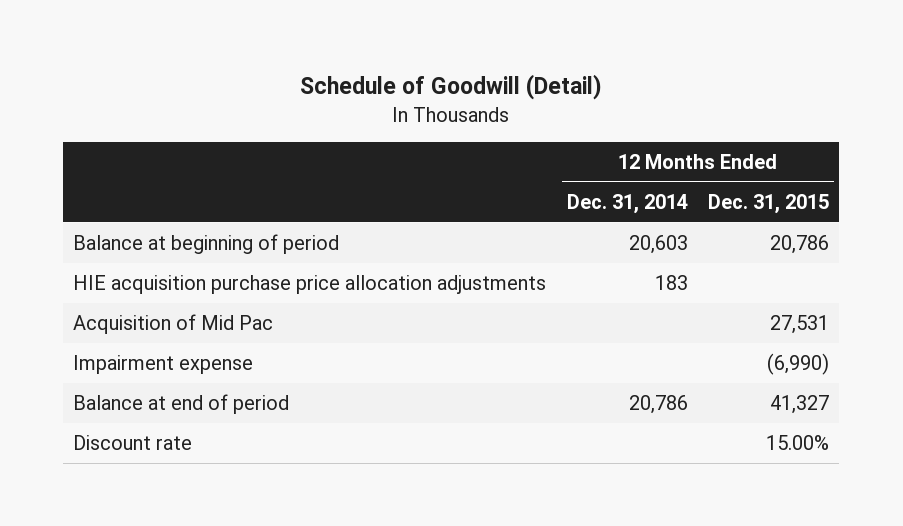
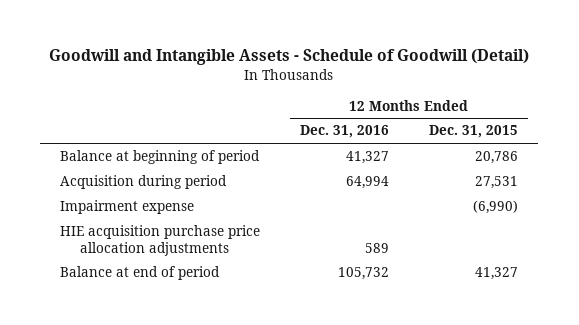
- Schedule of Goodwill (Detail)
+ Goodwill and Intangible Assets - Schedule of Goodwill (Detail)
- | 12 Months Ended Dec. 31, 2014 | 12 Months Ended Dec. 31, 2015
+ | 12 Months Ended Dec. 31, 2016 | 12 Months Ended Dec. 31, 2015
- Acquisition of Mid Pac | | 27,531
+ Acquisition during period | 64,994 | 27,531
moved down: HIE acquisition purchase price allocation adjustments | 589 |
- Discount rate | | 15.00%

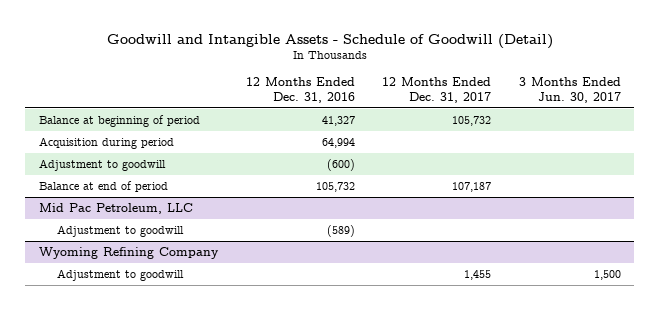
- | 12 Months Ended Dec. 31, 2016 | 12 Months Ended Dec. 31, 2015
+ | 12 Months Ended Dec. 31, 2016 | 12 Months Ended Dec. 31, 2017 | 3 Months Ended Jun. 30, 2017
- Impairment expense | | (6,990)
- HIE acquisition purchase price allocation adjustments | 589 |
+ Adjustment to goodwill | (600) | |
+ Mid Pac Petroleum, LLC
+ Adjustment to goodwill | (589) | |
+ Wyoming Refining Company
+ Adjustment to goodwill | | 1,455 | 1,500

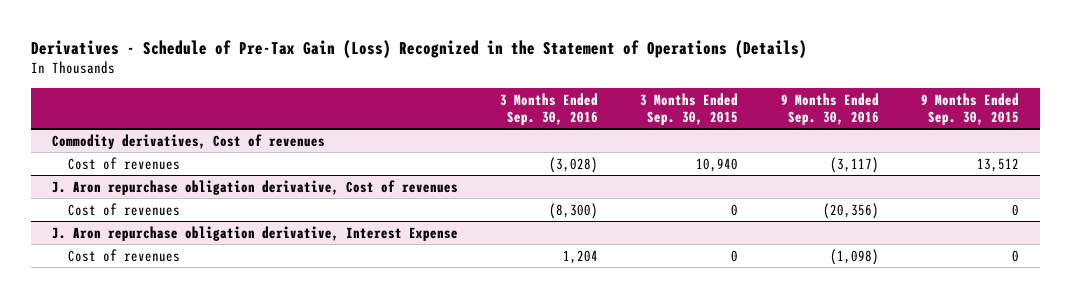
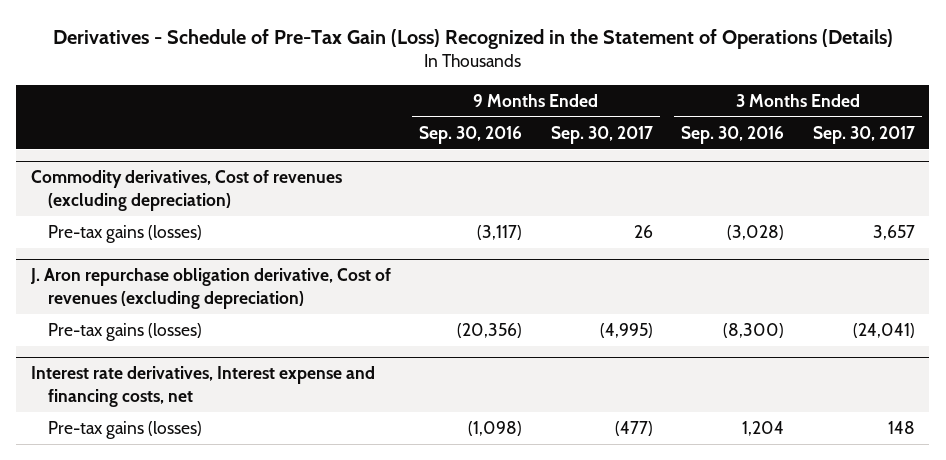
- | 3 Months Ended Sep. 30, 2016 | 3 Months Ended Sep. 30, 2015 | 9 Months Ended Sep. 30, 2016 | 9 Months Ended Sep. 30, 2015
+ | 9 Months Ended Sep. 30, 2016 | 9 Months Ended Sep. 30, 2017 | 3 Months Ended Sep. 30, 2016 | 3 Months Ended Sep. 30, 2017
- Commodity derivatives, Cost of revenues
- Cost of revenues | (3,028) | 10,940 | (3,117) | 13,512
- J. Aron repurchase obligation derivative, Cost of revenues
- Cost of revenues | (8,300) | 0 | (20,356) | 0
- J. Aron repurchase obligation derivative, Interest Expense
- Cost of revenues | 1,204 | 0 | (1,098) | 0
+ Commodity derivatives, Cost of revenues (excluding depreciation)
+ Pre-tax gains (losses) | (3,117) | 26 | (3,028) | 3,657
+ J. Aron repurchase obligation derivative, Cost of revenues (excluding depreciation)
+ Pre-tax gains (losses) | (20,356) | (4,995) | (8,300) | (24,041)
+ Interest rate derivatives, Interest expense and financing costs, net
+ Pre-tax gains (losses) | (1,098) | (477) | 1,204 | 148

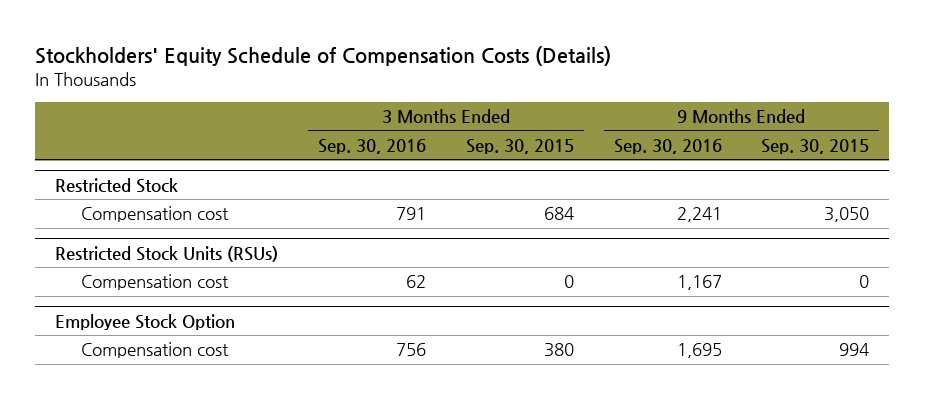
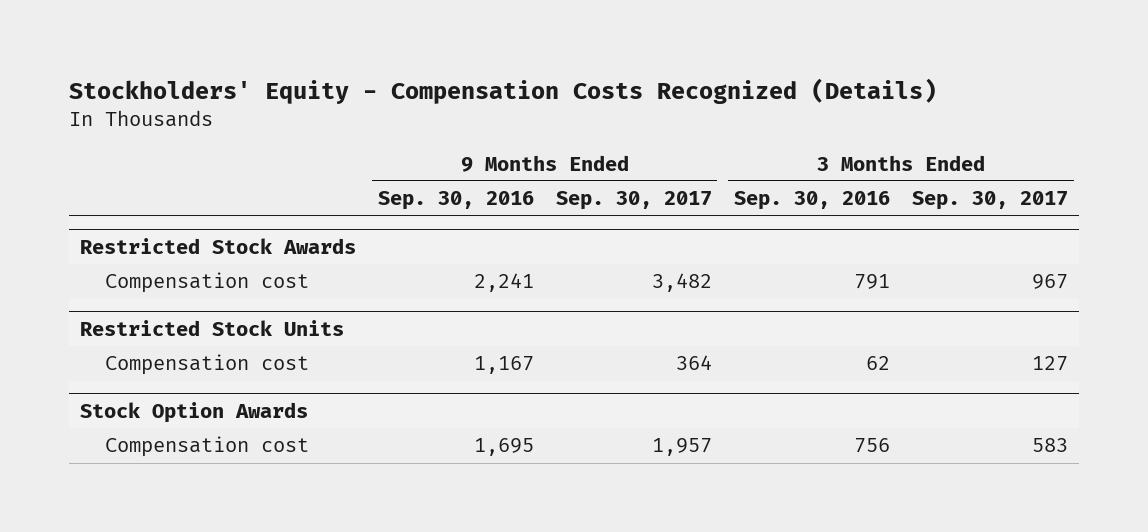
- Stockholders' Equity Schedule of Compensation Costs (Details)
+ Stockholders' Equity - Compensation Costs Recognized (Details)
- | 3 Months Ended Sep. 30, 2016 | 3 Months Ended Sep. 30, 2015 | 9 Months Ended Sep. 30, 2016 | 9 Months Ended Sep. 30, 2015
+ | 9 Months Ended Sep. 30, 2016 | 9 Months Ended Sep. 30, 2017 | 3 Months Ended Sep. 30, 2016 | 3 Months Ended Sep. 30, 2017
- Restricted Stock
+ Restricted Stock Awards
- Restricted Stock Units (RSUs)
+ Restricted Stock Units
- Employee Stock Option
+ Stock Option Awards

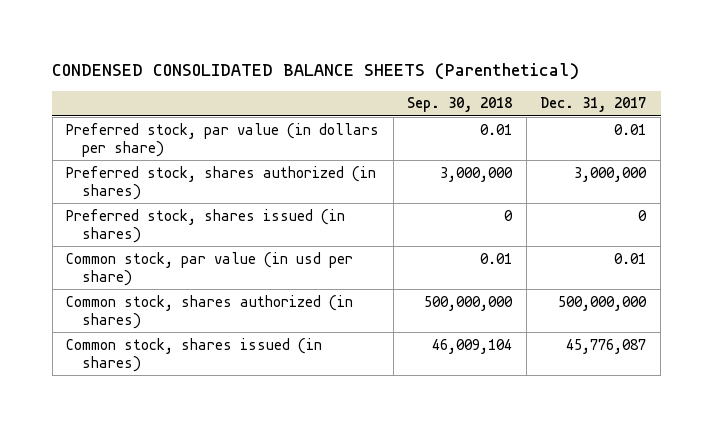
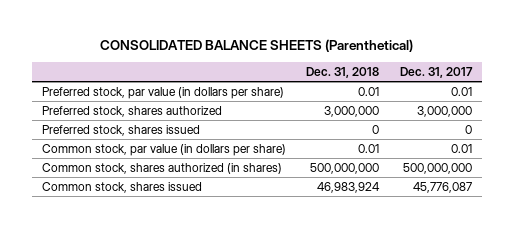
- CONDENSED CONSOLIDATED BALANCE SHEETS (Parenthetical)
+ CONSOLIDATED BALANCE SHEETS (Parenthetical)
- | Sep. 30, 2018 | Dec. 31, 2017
+ | Dec. 31, 2018 | Dec. 31, 2017
- Preferred stock, shares authorized (in shares) | 3,000,000 | 3,000,000
- Preferred stock, shares issued (in shares) | 0 | 0
- Common stock, par value (in usd per share) | 0.01 | 0.01
+ Preferred stock, shares authorized | 3,000,000 | 3,000,000
+ Preferred stock, shares issued | 0 | 0
+ Common stock, par value (in dollars per share) | 0.01 | 0.01
- Common stock, shares issued (in shares) | 46,009,104 | 45,776,087
+ Common stock, shares issued | 46,983,924 | 45,776,087

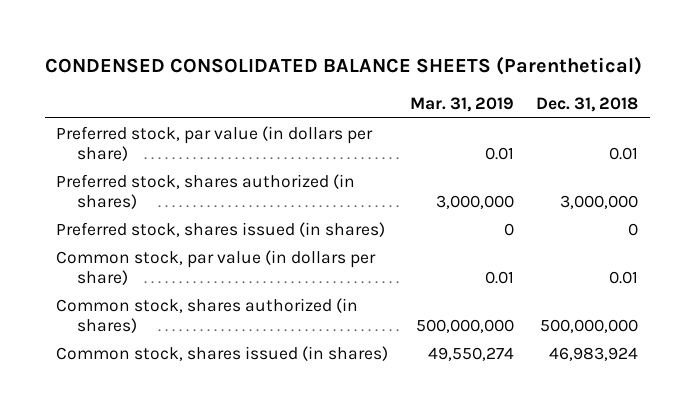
- CONSOLIDATED BALANCE SHEETS (Parenthetical)
+ CONDENSED CONSOLIDATED BALANCE SHEETS (Parenthetical)
- | Dec. 31, 2018 | Dec. 31, 2017
+ | Mar. 31, 2019 | Dec. 31, 2018
- Preferred stock, shares authorized | 3,000,000 | 3,000,000
- Preferred stock, shares issued | 0 | 0
+ Preferred stock, shares authorized (in shares) | 3,000,000 | 3,000,000
+ Preferred stock, shares issued (in shares) | 0 | 0
- Common stock, shares issued | 46,983,924 | 45,776,087
+ Common stock, shares issued (in shares) | 49,550,274 | 46,983,924

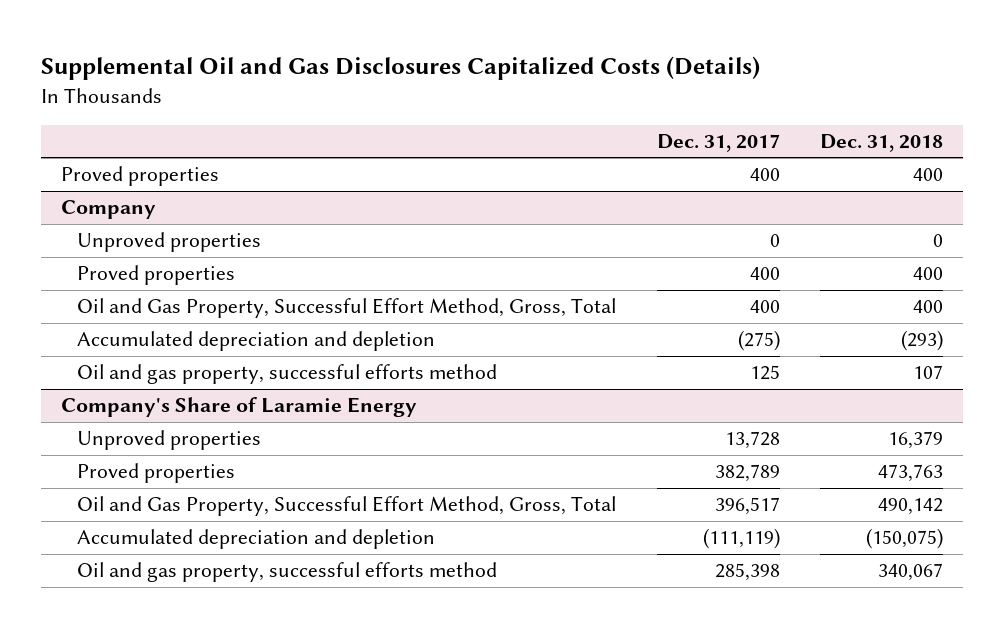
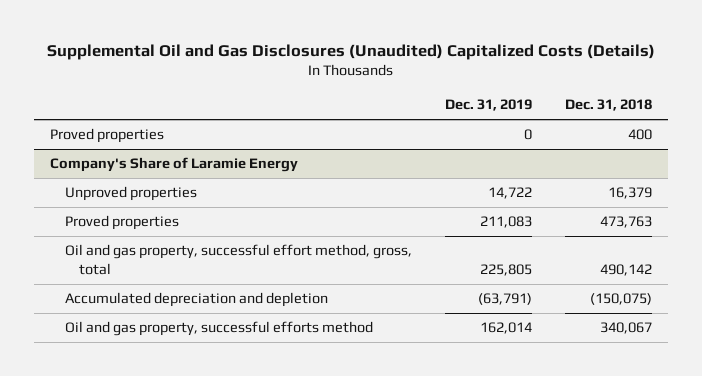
- Supplemental Oil and Gas Disclosures Capitalized Costs (Details)
+ Supplemental Oil and Gas Disclosures (Unaudited) Capitalized Costs (Details)
- | Dec. 31, 2017 | Dec. 31, 2018
+ | Dec. 31, 2019 | Dec. 31, 2018
- Company
- Unproved properties | 0 | 0
- Proved properties | 400 | 400
- Oil and Gas Property, Successful Effort Method, Gross, Total | 400 | 400
- Accumulated depreciation and depletion | (275) | (293)
- Oil and gas property, successful efforts method | 125 | 107
@ Company's Share of Laramie Energy
- Oil and Gas Property, Successful Effort Method, Gross, Total | 396,517 | 490,142
+ Oil and gas property, successful effort method, gross, total | 225,805 | 490,142

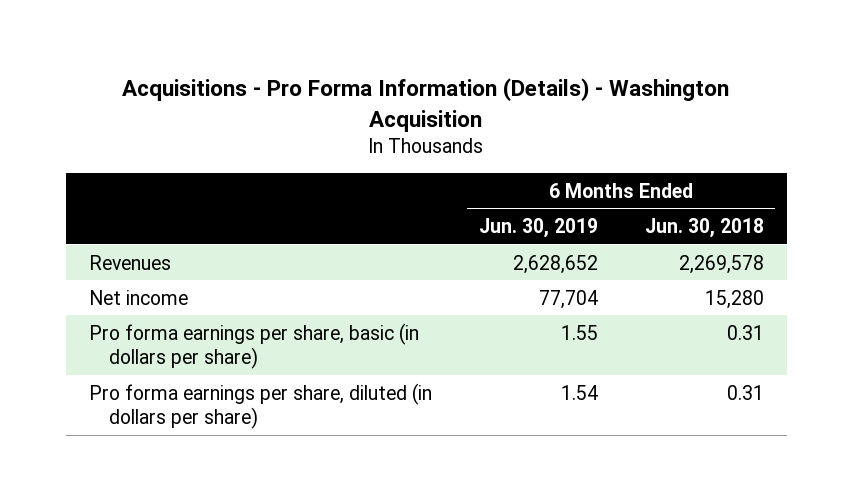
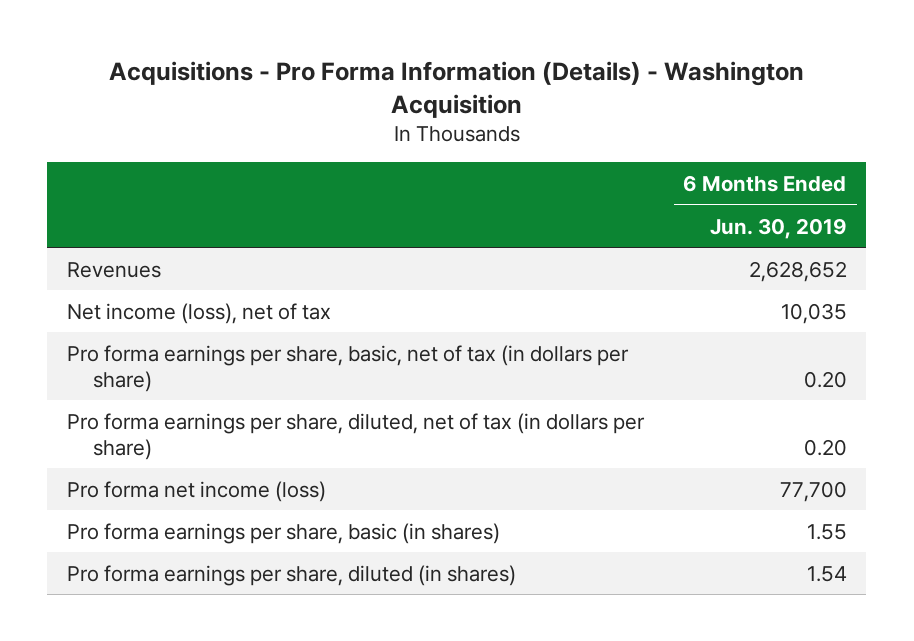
- | 6 Months Ended Jun. 30, 2019 | 6 Months Ended Jun. 30, 2018
+ | 6 Months Ended Jun. 30, 2019
- Net income | 77,704 | 15,280
- Pro forma earnings per share, basic (in dollars per share) | 1.55 | 0.31
- Pro forma earnings per share, diluted (in dollars per share) | 1.54 | 0.31
+ Net income (loss), net of tax | 10,035
+ Pro forma earnings per share, basic, net of tax (in dollars per share) | 0.20
+ Pro forma earnings per share, diluted, net of tax (in dollars per share) | 0.20
+ Pro forma net income (loss) | 77,700
+ Pro forma earnings per share, basic (in shares) | 1.55
+ Pro forma earnings per share, diluted (in shares) | 1.54

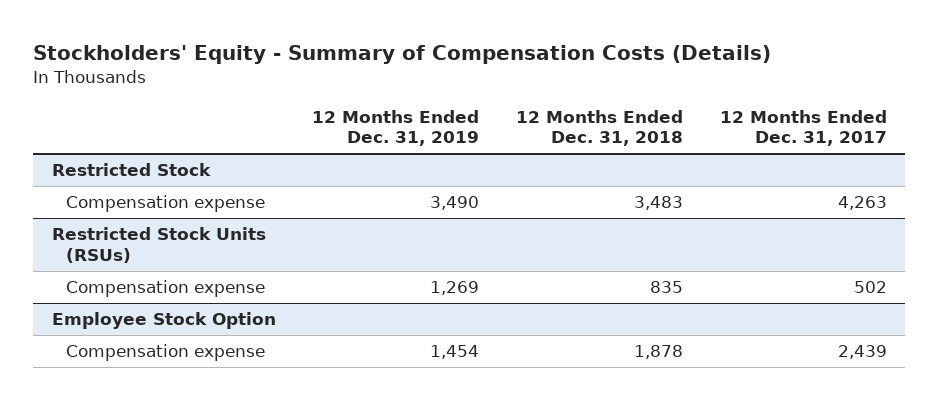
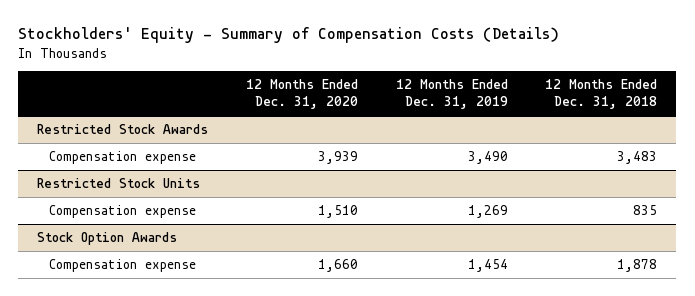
- | 12 Months Ended Dec. 31, 2019 | 12 Months Ended Dec. 31, 2018 | 12 Months Ended Dec. 31, 2017
+ | 12 Months Ended Dec. 31, 2020 | 12 Months Ended Dec. 31, 2019 | 12 Months Ended Dec. 31, 2018
- Restricted Stock
+ Restricted Stock Awards
- Restricted Stock Units (RSUs)
+ Restricted Stock Units
- Employee Stock Option
+ Stock Option Awards

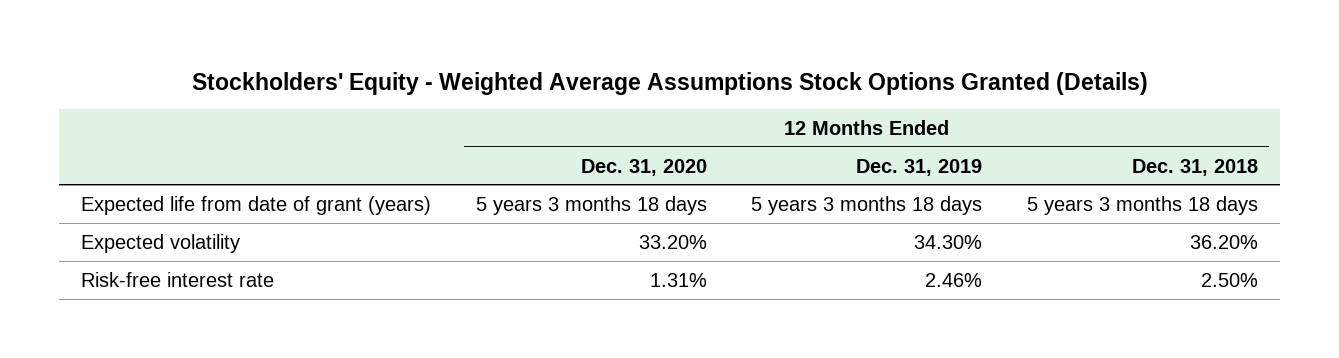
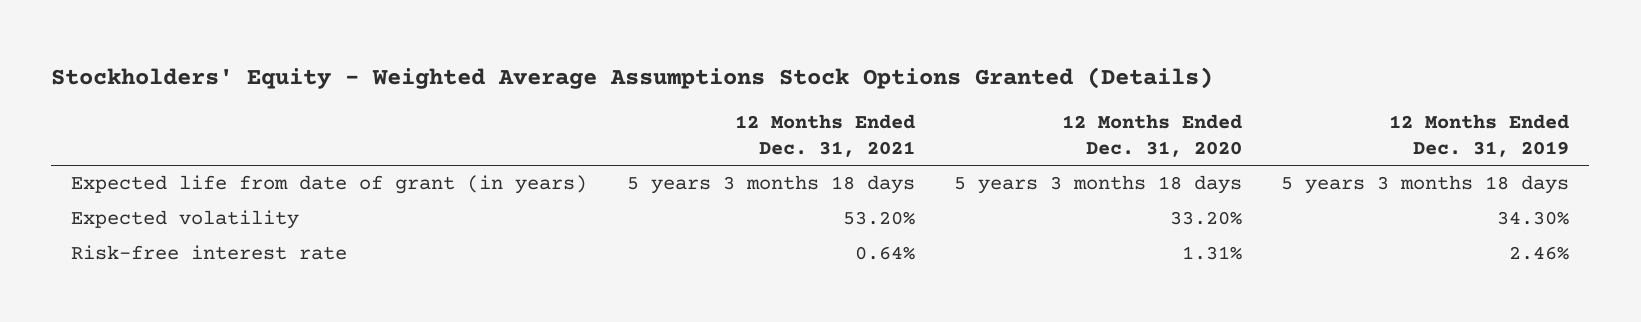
- | 12 Months Ended Dec. 31, 2020 | 12 Months Ended Dec. 31, 2019 | 12 Months Ended Dec. 31, 2018
+ | 12 Months Ended Dec. 31, 2021 | 12 Months Ended Dec. 31, 2020 | 12 Months Ended Dec. 31, 2019
- Expected life from date of grant (years) | 5 years 3 months 18 days | 5 years 3 months 18 days | 5 years 3 months 18 days
+ Expected life from date of grant (in years) | 5 years 3 months 18 days | 5 years 3 months 18 days | 5 years 3 months 18 days

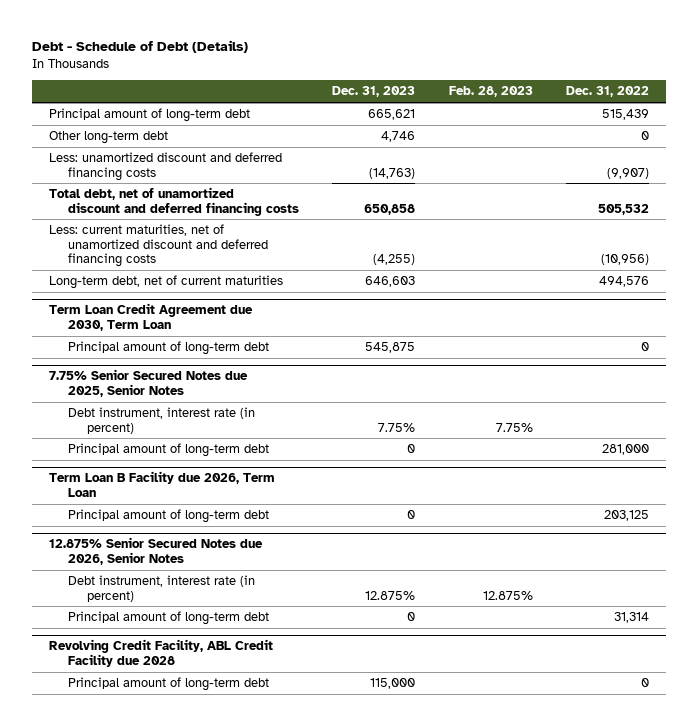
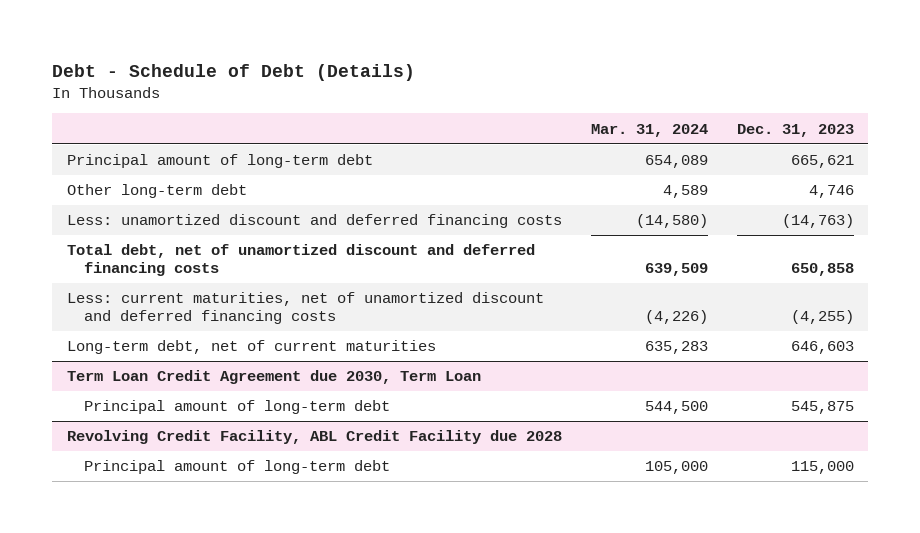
- | Dec. 31, 2023 | Feb. 28, 2023 | Dec. 31, 2022
+ | Mar. 31, 2024 | Dec. 31, 2023
- 7.75% Senior Secured Notes due 2025, Senior Notes
- Debt instrument, interest rate (in percent) | 7.75% | 7.75% |
- Principal amount of long-term debt | 0 | | 281,000
- Term Loan B Facility due 2026, Term Loan
- Principal amount of long-term debt | 0 | | 203,125
- 12.875% Senior Secured Notes due 2026, Senior Notes
- Debt instrument, interest rate (in percent) | 12.875% | 12.875% |
- Principal amount of long-term debt | 0 | | 31,314

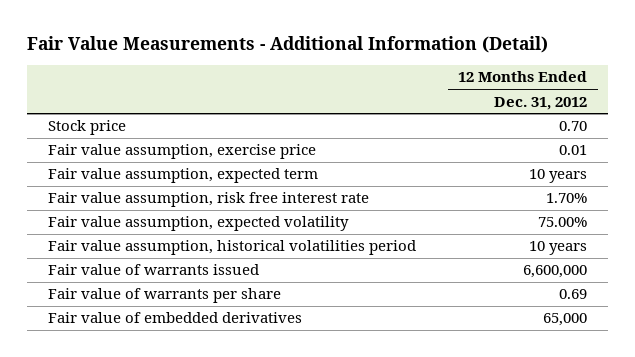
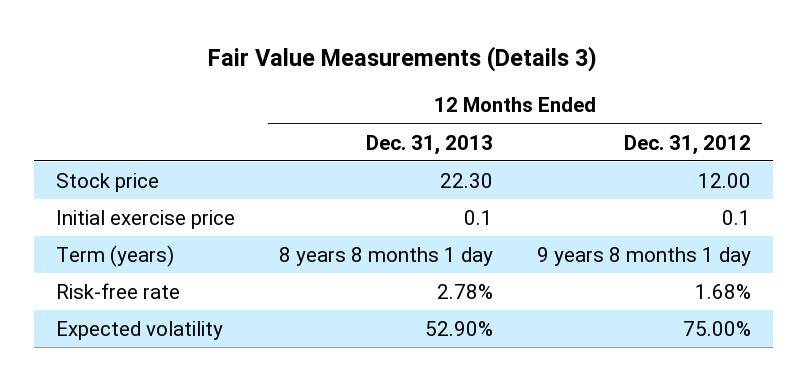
- Fair Value Measurements - Additional Information (Detail)
+ Fair Value Measurements (Details 3)
- | 12 Months Ended Dec. 31, 2012
+ | 12 Months Ended Dec. 31, 2013 | 12 Months Ended Dec. 31, 2012
- Stock price | 0.70
- Fair value assumption, exercise price | 0.01
- Fair value assumption, expected term | 10 years
- Fair value assumption, risk free interest rate | 1.70%
- Fair value assumption, expected volatility | 75.00%
- Fair value assumption, historical volatilities period | 10 years
- Fair value of warrants issued | 6,600,000
- Fair value of warrants per share | 0.69
- Fair value of embedded derivatives | 65,000
+ Stock price | 22.30 | 12.00
+ Initial exercise price | 0.1 | 0.1
+ Term (years) | 8 years 8 months 1 day | 9 years 8 months 1 day
+ Risk-free rate | 2.78% | 1.68%
+ Expected volatility | 52.90% | 75.00%

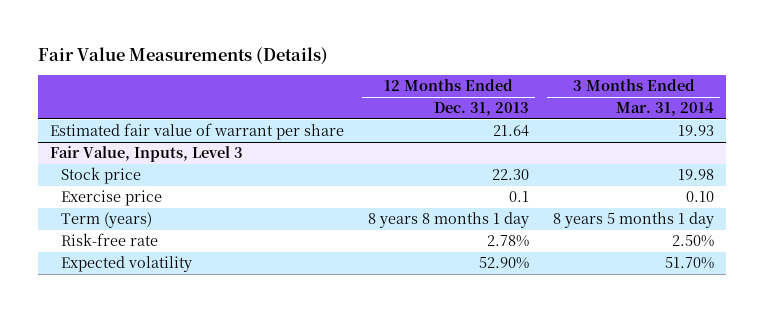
- Fair Value Measurements (Details 3)
+ Fair Value Measurements (Details)
- | 12 Months Ended Dec. 31, 2013 | 12 Months Ended Dec. 31, 2012
+ | 12 Months Ended Dec. 31, 2013 | 3 Months Ended Mar. 31, 2014
+ Estimated fair value of warrant per share | 21.64 | 19.93
+ Fair Value, Inputs, Level 3
- Initial exercise price | 0.1 | 0.1
+ Exercise price | 0.1 | 0.10

